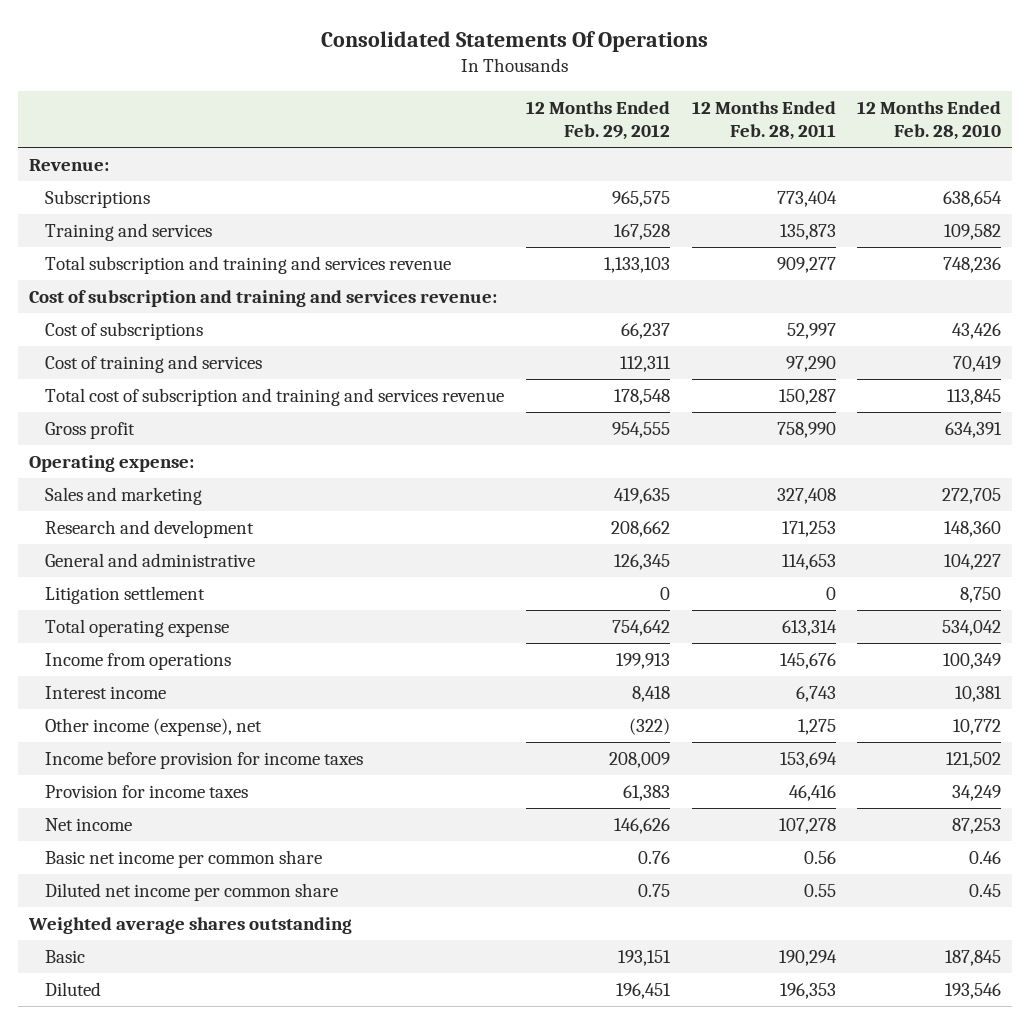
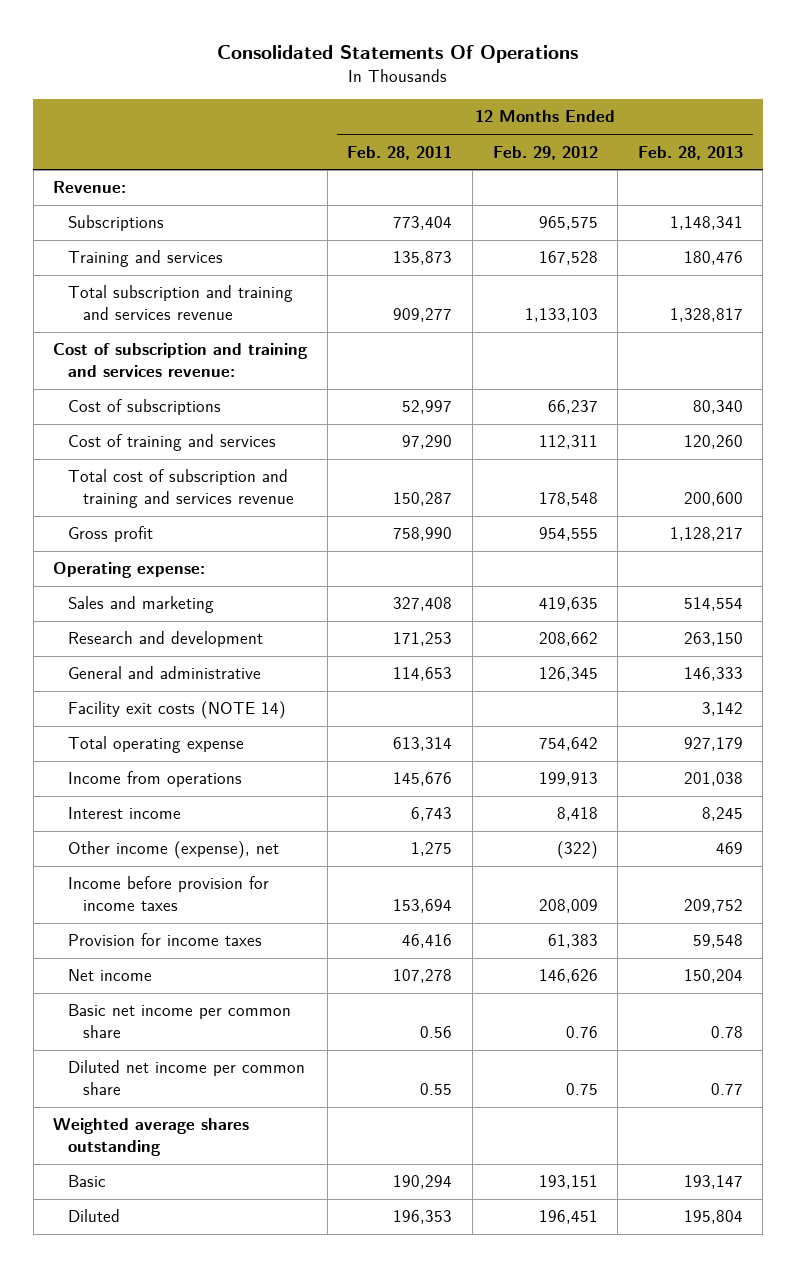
- | 12 Months Ended Feb. 29, 2012 | 12 Months Ended Feb. 28, 2011 | 12 Months Ended Feb. 28, 2010
+ | 12 Months Ended Feb. 28, 2011 | 12 Months Ended Feb. 29, 2012 | 12 Months Ended Feb. 28, 2013
- Litigation settlement | 0 | 0 | 8,750
+ Facility exit costs (NOTE 14) | | | 3,142

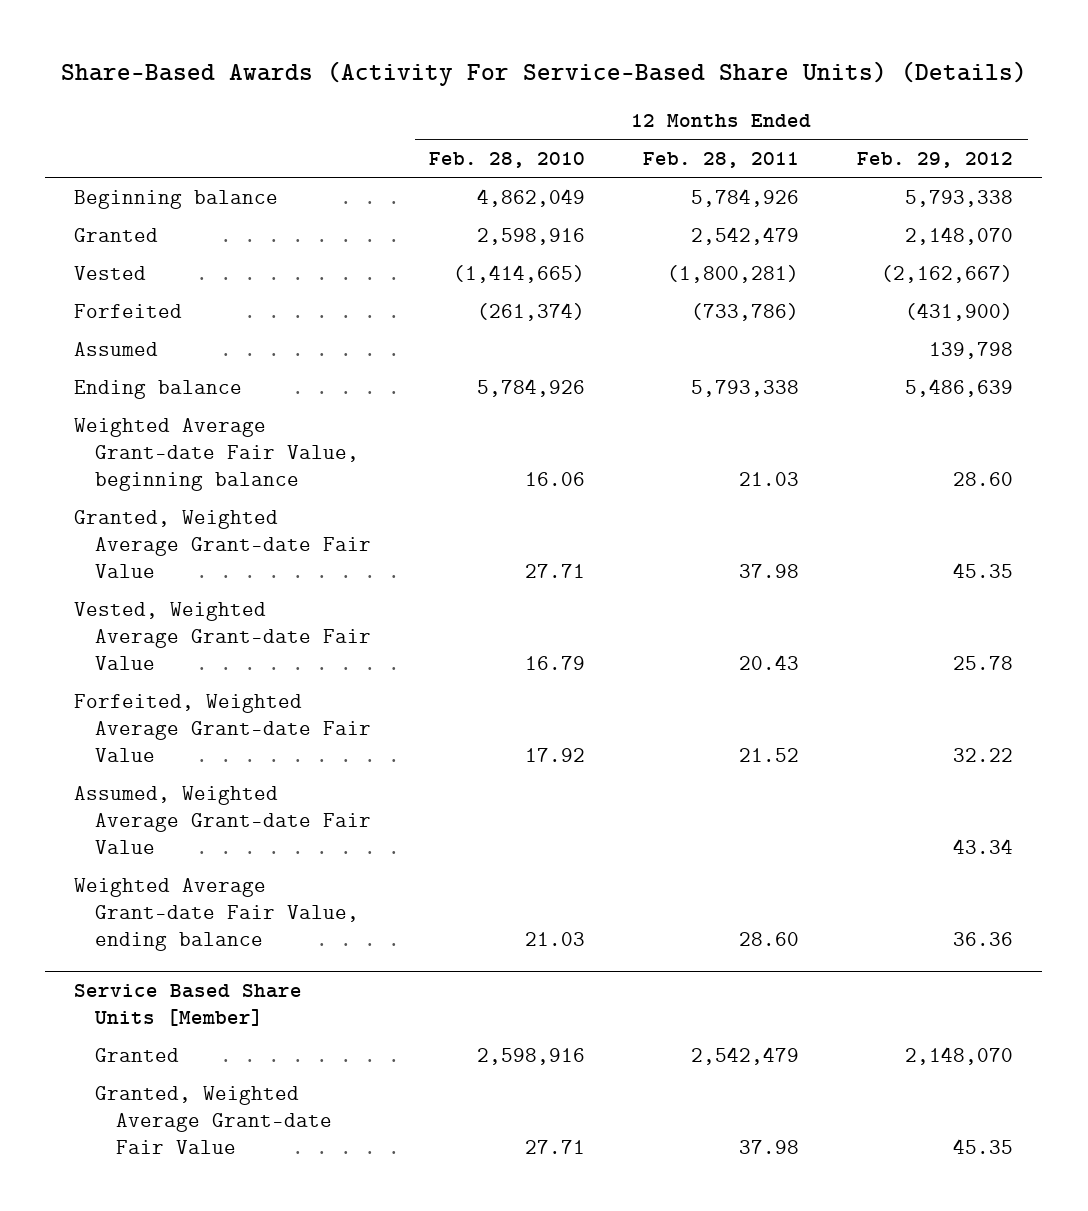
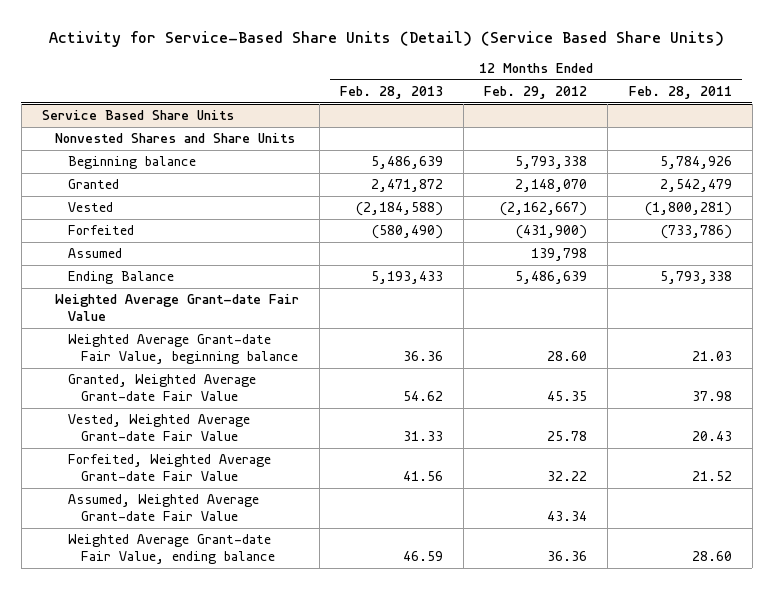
- Share-Based Awards (Activity For Service-Based Share Units) (Details)
+ Activity for Service-Based Share Units (Detail) (Service Based Share Units)
- | 12 Months Ended Feb. 28, 2010 | 12 Months Ended Feb. 28, 2011 | 12 Months Ended Feb. 29, 2012
+ | 12 Months Ended Feb. 28, 2013 | 12 Months Ended Feb. 29, 2012 | 12 Months Ended Feb. 28, 2011
+ Service Based Share Units
+ Nonvested Shares and Share Units
- Ending balance | 5,784,926 | 5,793,338 | 5,486,639
+ Ending Balance | 5,193,433 | 5,486,639 | 5,793,338
+ Weighted Average Grant-date Fair Value
- Service Based Share Units [Member]
- Granted | 2,598,916 | 2,542,479 | 2,148,070
- Granted, Weighted Average Grant-date Fair Value | 27.71 | 37.98 | 45.35

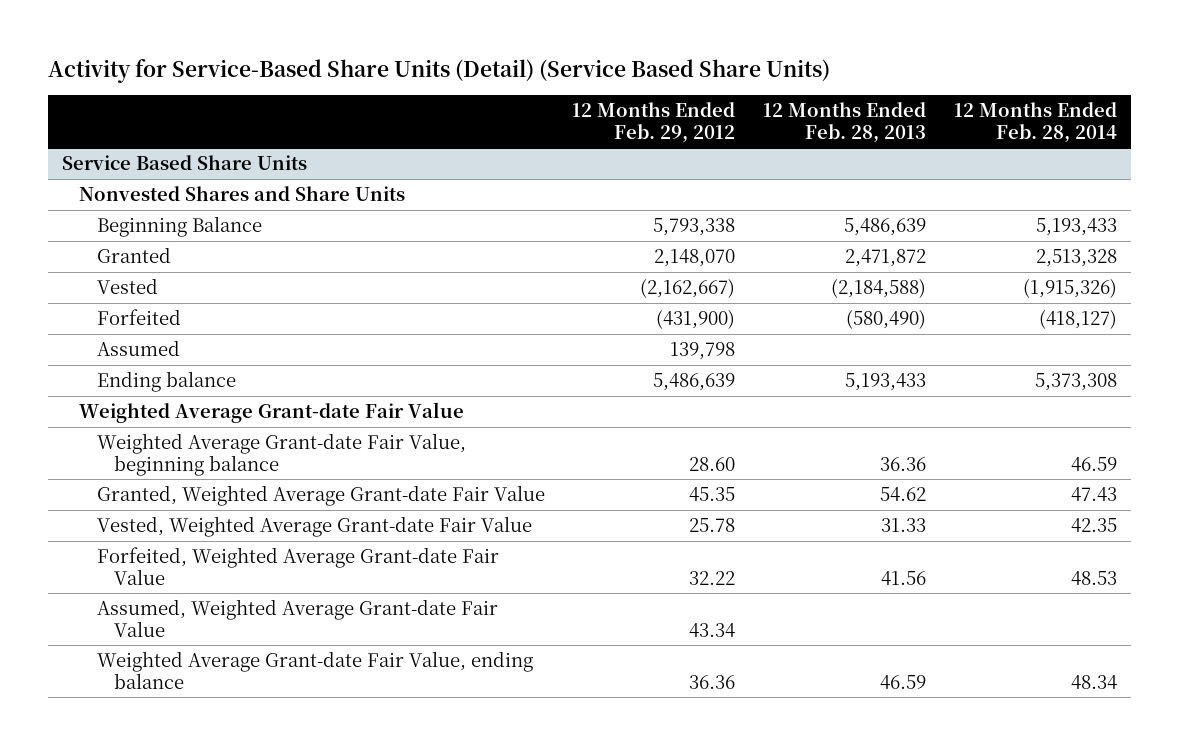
- | 12 Months Ended Feb. 28, 2013 | 12 Months Ended Feb. 29, 2012 | 12 Months Ended Feb. 28, 2011
+ | 12 Months Ended Feb. 29, 2012 | 12 Months Ended Feb. 28, 2013 | 12 Months Ended Feb. 28, 2014
@ Service Based Share Units
- Beginning balance | 5,486,639 | 5,793,338 | 5,784,926
+ Beginning Balance | 5,793,338 | 5,486,639 | 5,193,433
- Ending Balance | 5,193,433 | 5,486,639 | 5,793,338
+ Ending balance | 5,486,639 | 5,193,433 | 5,373,308

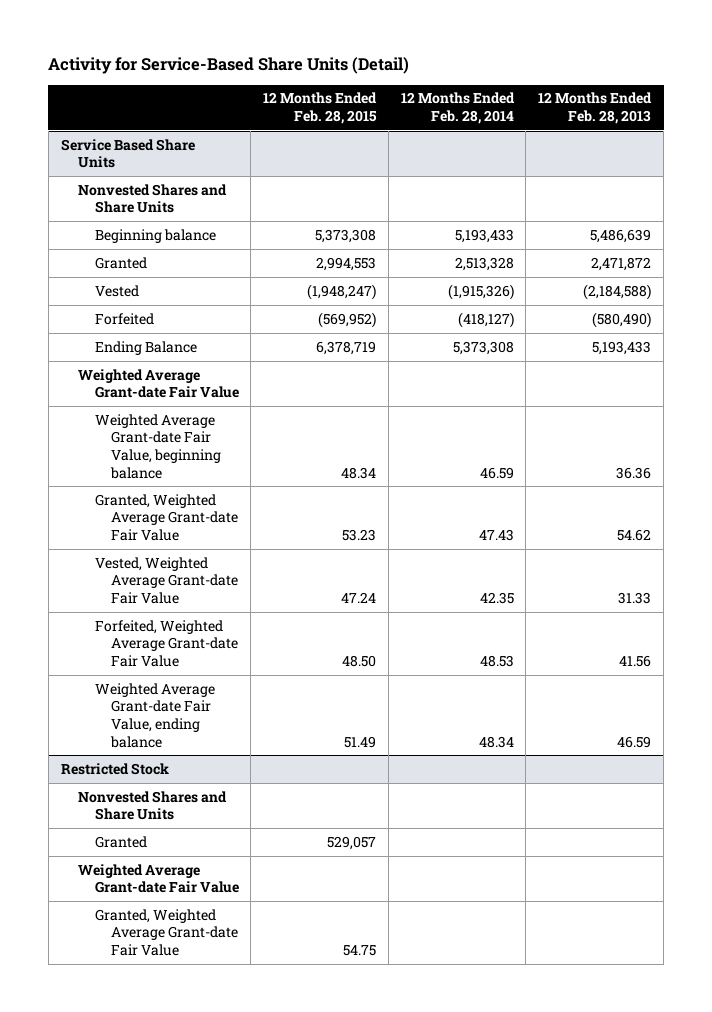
- Activity for Service-Based Share Units (Detail) (Service Based Share Units)
+ Activity for Service-Based Share Units (Detail)
- | 12 Months Ended Feb. 29, 2012 | 12 Months Ended Feb. 28, 2013 | 12 Months Ended Feb. 28, 2014
+ | 12 Months Ended Feb. 28, 2015 | 12 Months Ended Feb. 28, 2014 | 12 Months Ended Feb. 28, 2013
@ Service Based Share Units
- Beginning Balance | 5,793,338 | 5,486,639 | 5,193,433
+ Beginning balance | 5,373,308 | 5,193,433 | 5,486,639
- Assumed | 139,798 | |
- Ending balance | 5,486,639 | 5,193,433 | 5,373,308
+ Ending Balance | 6,378,719 | 5,373,308 | 5,193,433
- Assumed, Weighted Average Grant-date Fair Value | 43.34 | |
+ Restricted Stock
+ Nonvested Shares and Share Units
+ Granted | 529,057 | |
+ Weighted Average Grant-date Fair Value
+ Granted, Weighted Average Grant-date Fair Value | 54.75 | |

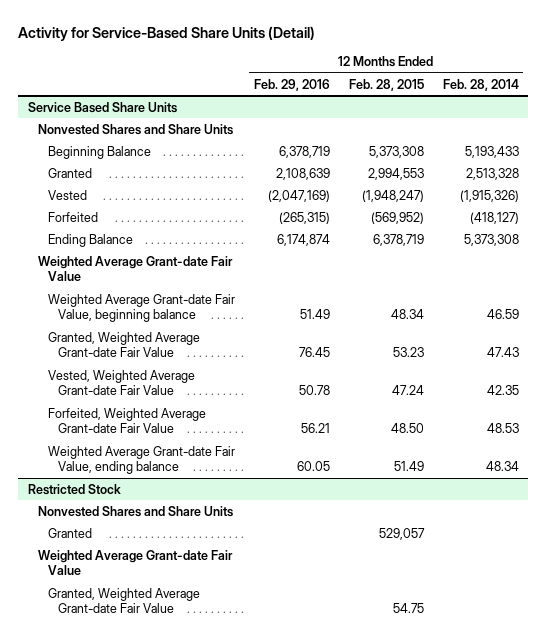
- | 12 Months Ended Feb. 28, 2015 | 12 Months Ended Feb. 28, 2014 | 12 Months Ended Feb. 28, 2013
+ | 12 Months Ended Feb. 29, 2016 | 12 Months Ended Feb. 28, 2015 | 12 Months Ended Feb. 28, 2014
@ Service Based Share Units
- Beginning balance | 5,373,308 | 5,193,433 | 5,486,639
+ Beginning Balance | 6,378,719 | 5,373,308 | 5,193,433

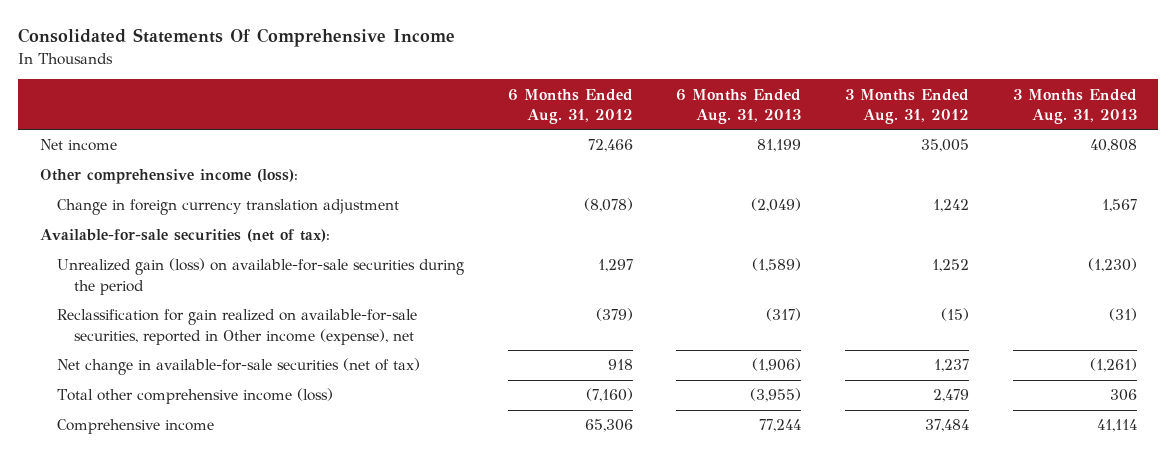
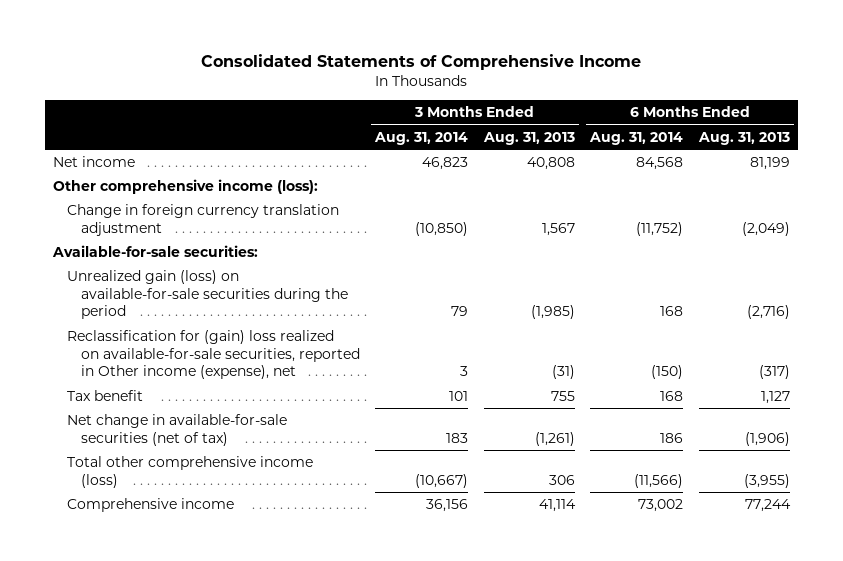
- Consolidated Statements Of Comprehensive Income
+ Consolidated Statements of Comprehensive Income
- | 6 Months Ended Aug. 31, 2012 | 6 Months Ended Aug. 31, 2013 | 3 Months Ended Aug. 31, 2012 | 3 Months Ended Aug. 31, 2013
+ | 3 Months Ended Aug. 31, 2014 | 3 Months Ended Aug. 31, 2013 | 6 Months Ended Aug. 31, 2014 | 6 Months Ended Aug. 31, 2013
- Available-for-sale securities (net of tax):
- Unrealized gain (loss) on available-for-sale securities during the period | 1,297 | (1,589) | 1,252 | (1,230)
- Reclassification for gain realized on available-for-sale securities, reported in Other income (expense), net | (379) | (317) | (15) | (31)
+ Available-for-sale securities:
+ Unrealized gain (loss) on available-for-sale securities during the period | 79 | (1,985) | 168 | (2,716)
+ Reclassification for (gain) loss realized on available-for-sale securities, reported in Other income (expense), net | 3 | (31) | (150) | (317)
+ Tax benefit | 101 | 755 | 168 | 1,127

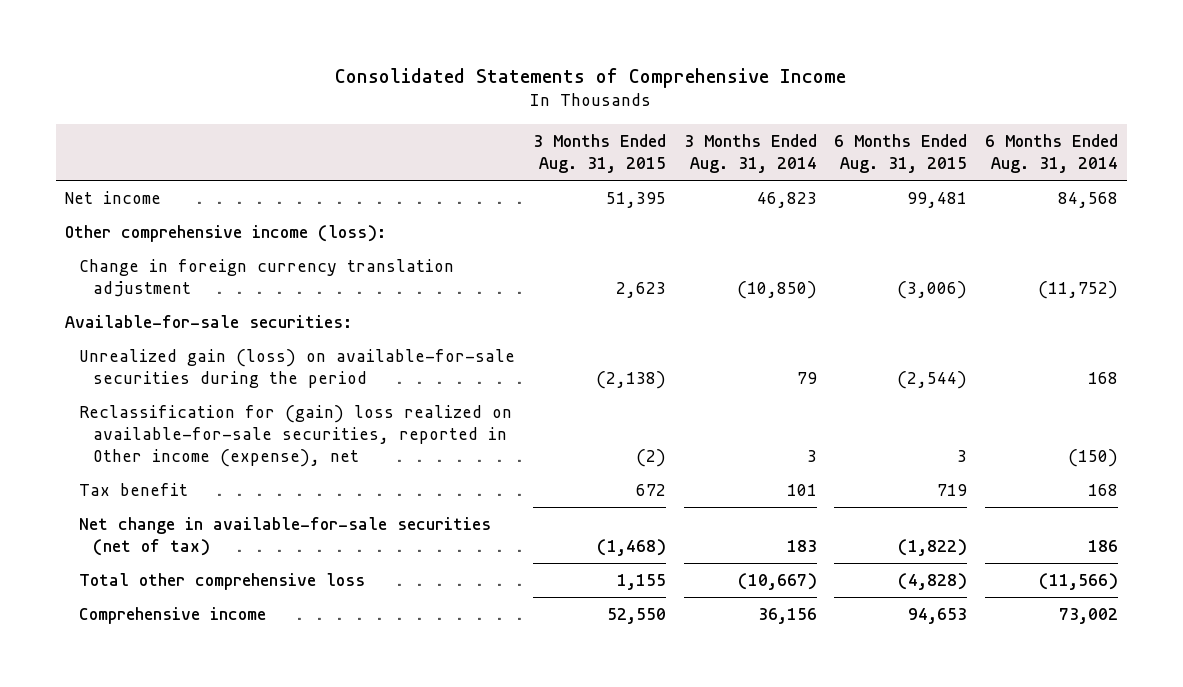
- | 3 Months Ended Aug. 31, 2014 | 3 Months Ended Aug. 31, 2013 | 6 Months Ended Aug. 31, 2014 | 6 Months Ended Aug. 31, 2013
+ | 3 Months Ended Aug. 31, 2015 | 3 Months Ended Aug. 31, 2014 | 6 Months Ended Aug. 31, 2015 | 6 Months Ended Aug. 31, 2014
- Total other comprehensive income (loss) | (10,667) | 306 | (11,566) | (3,955)
+ Total other comprehensive loss | 1,155 | (10,667) | (4,828) | (11,566)

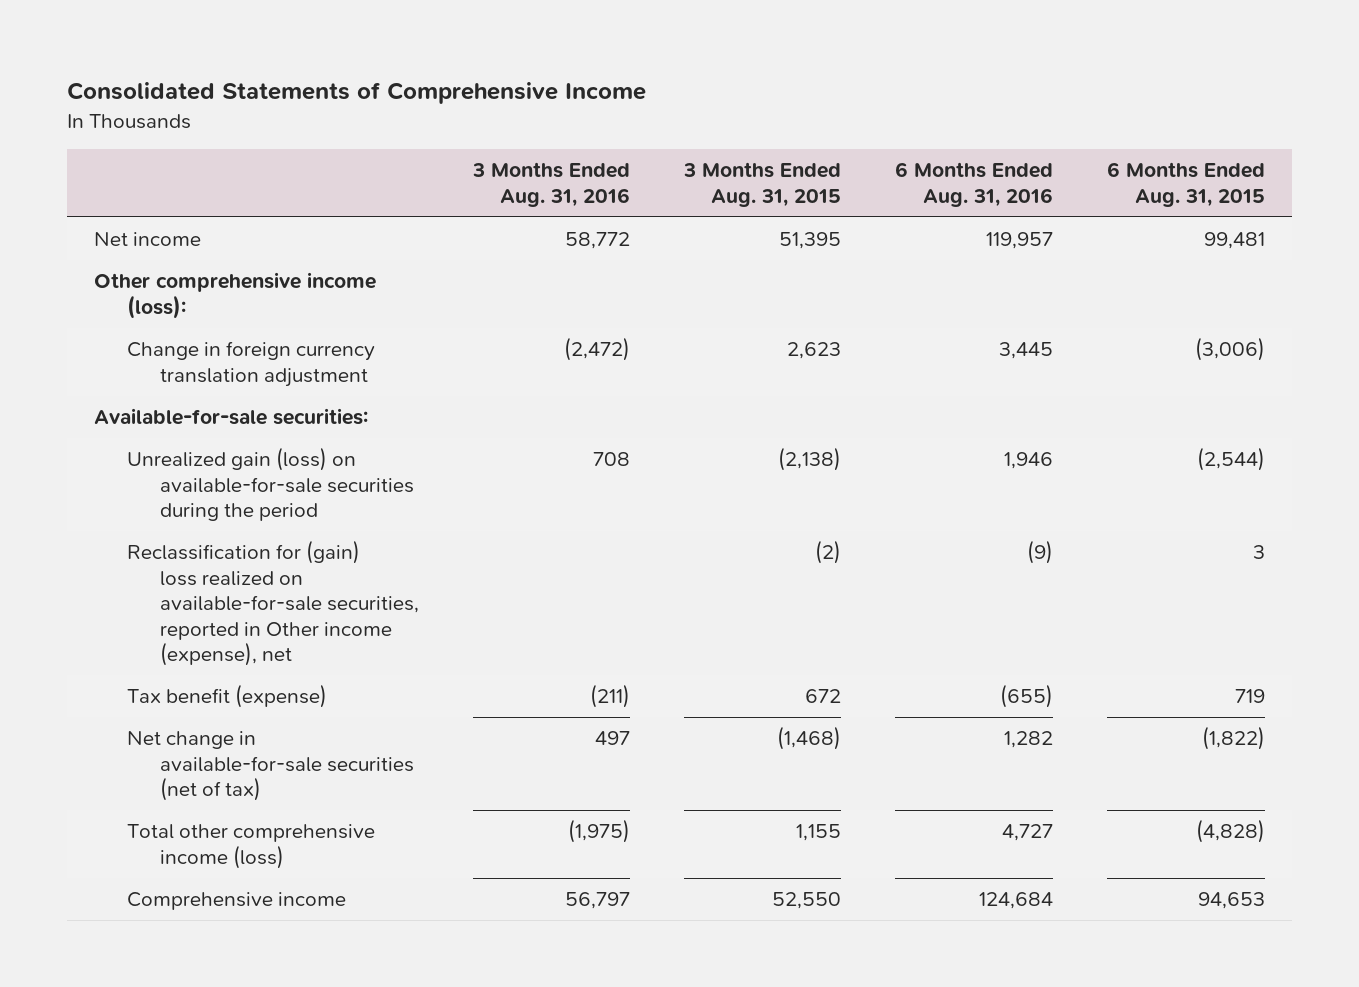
- | 3 Months Ended Aug. 31, 2015 | 3 Months Ended Aug. 31, 2014 | 6 Months Ended Aug. 31, 2015 | 6 Months Ended Aug. 31, 2014
+ | 3 Months Ended Aug. 31, 2016 | 3 Months Ended Aug. 31, 2015 | 6 Months Ended Aug. 31, 2016 | 6 Months Ended Aug. 31, 2015
- Tax benefit | 672 | 101 | 719 | 168
+ Tax benefit (expense) | (211) | 672 | (655) | 719
- Total other comprehensive loss | 1,155 | (10,667) | (4,828) | (11,566)
+ Total other comprehensive income (loss) | (1,975) | 1,155 | 4,727 | (4,828)

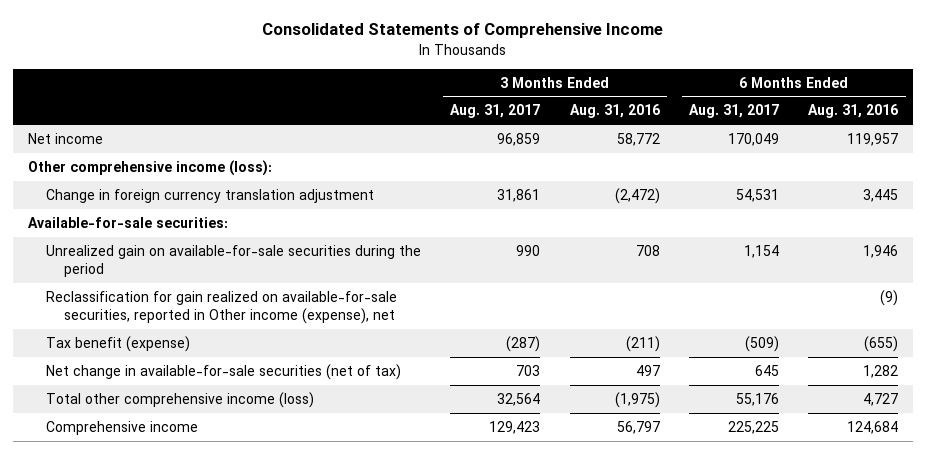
- | 3 Months Ended Aug. 31, 2016 | 3 Months Ended Aug. 31, 2015 | 6 Months Ended Aug. 31, 2016 | 6 Months Ended Aug. 31, 2015
+ | 3 Months Ended Aug. 31, 2017 | 3 Months Ended Aug. 31, 2016 | 6 Months Ended Aug. 31, 2017 | 6 Months Ended Aug. 31, 2016
- Unrealized gain (loss) on available-for-sale securities during the period | 708 | (2,138) | 1,946 | (2,544)
- Reclassification for (gain) loss realized on available-for-sale securities, reported in Other income (expense), net | | (2) | (9) | 3
+ Unrealized gain on available-for-sale securities during the period | 990 | 708 | 1,154 | 1,946
+ Reclassification for gain realized on available-for-sale securities, reported in Other income (expense), net | | | | (9)

